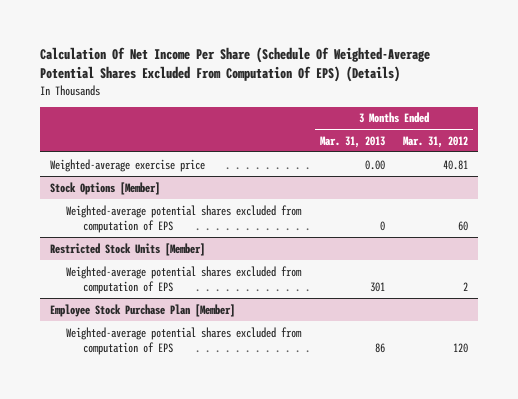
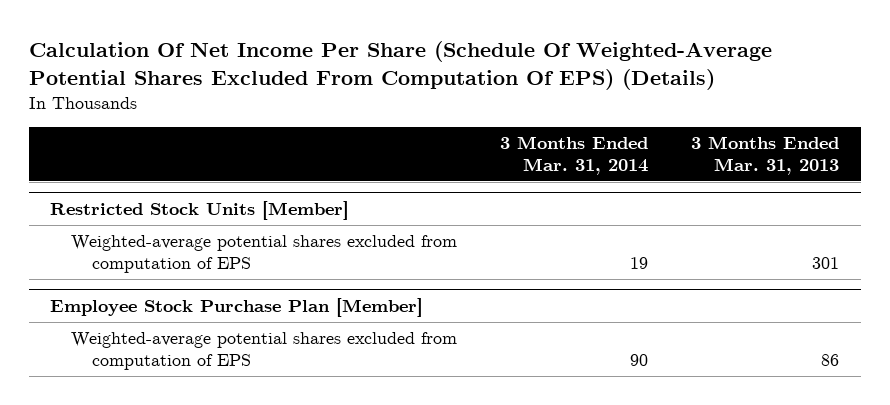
- | 3 Months Ended Mar. 31, 2013 | 3 Months Ended Mar. 31, 2012
+ | 3 Months Ended Mar. 31, 2014 | 3 Months Ended Mar. 31, 2013
- Weighted-average exercise price | 0.00 | 40.81
- Stock Options [Member]
- Weighted-average potential shares excluded from computation of EPS | 0 | 60

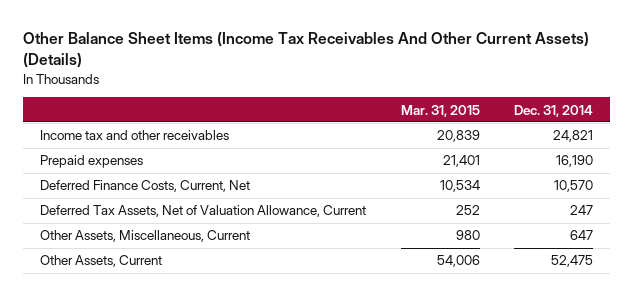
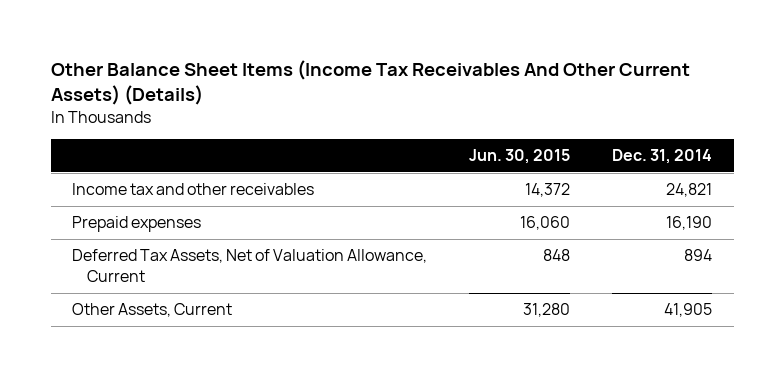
- | Mar. 31, 2015 | Dec. 31, 2014
+ | Jun. 30, 2015 | Dec. 31, 2014
- Deferred Finance Costs, Current, Net | 10,534 | 10,570
- Deferred Tax Assets, Net of Valuation Allowance, Current | 252 | 247
- Other Assets, Miscellaneous, Current | 980 | 647
- Other Assets, Current | 54,006 | 52,475
+ Deferred Tax Assets, Net of Valuation Allowance, Current | 848 | 894
+ Other Assets, Current | 31,280 | 41,905

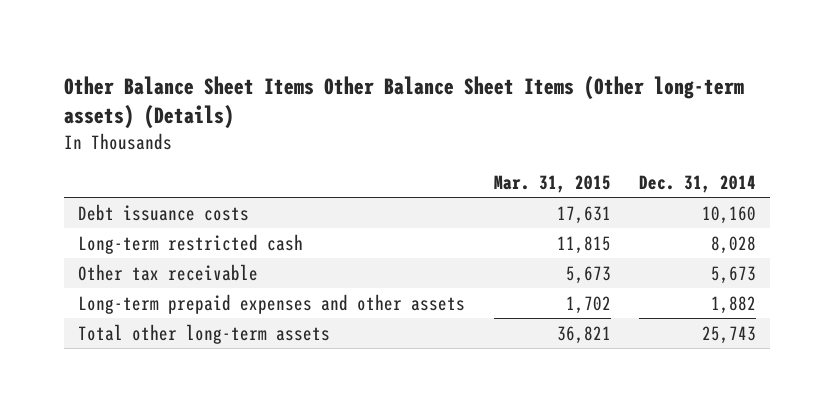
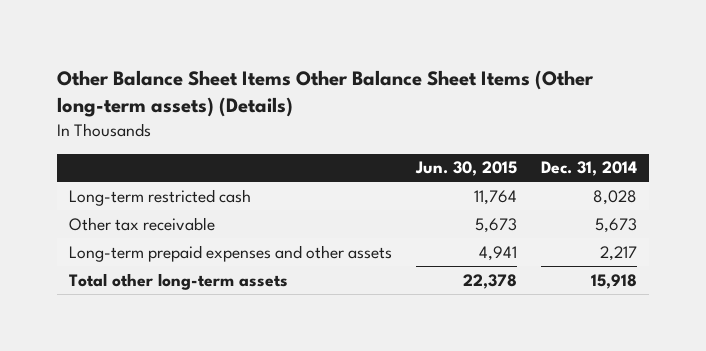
- | Mar. 31, 2015 | Dec. 31, 2014
+ | Jun. 30, 2015 | Dec. 31, 2014
- Debt issuance costs | 17,631 | 10,160
- Long-term prepaid expenses and other assets | 1,702 | 1,882
- Total other long-term assets | 36,821 | 25,743
+ Long-term prepaid expenses and other assets | 4,941 | 2,217
+ Total other long-term assets | 22,378 | 15,918

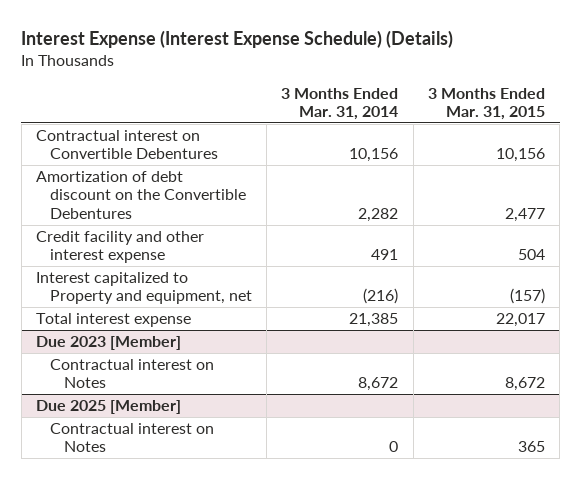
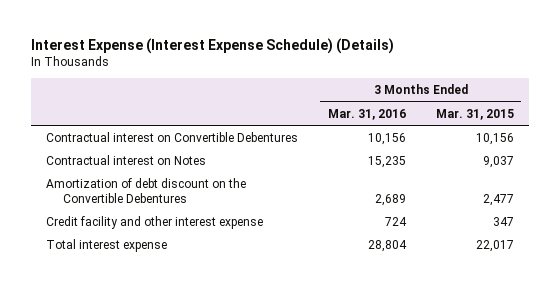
- | 3 Months Ended Mar. 31, 2014 | 3 Months Ended Mar. 31, 2015
+ | 3 Months Ended Mar. 31, 2016 | 3 Months Ended Mar. 31, 2015
+ Contractual interest on Notes | 15,235 | 9,037
- Credit facility and other interest expense | 491 | 504
- Interest capitalized to Property and equipment, net | (216) | (157)
+ Credit facility and other interest expense | 724 | 347
- Due 2023 [Member]
- Contractual interest on Notes | 8,672 | 8,672
- Due 2025 [Member]
- Contractual interest on Notes | 0 | 365

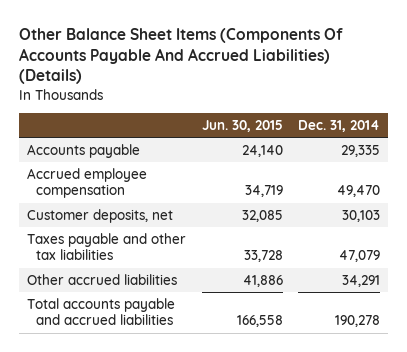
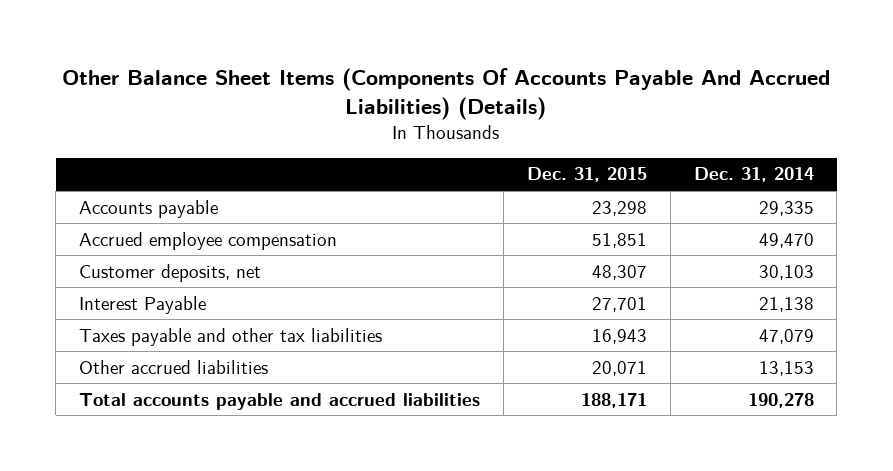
- | Jun. 30, 2015 | Dec. 31, 2014
+ | Dec. 31, 2015 | Dec. 31, 2014
+ Interest Payable | 27,701 | 21,138
- Other accrued liabilities | 41,886 | 34,291
+ Other accrued liabilities | 20,071 | 13,153

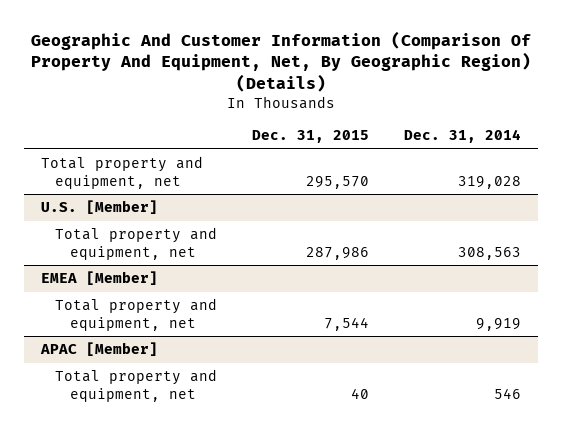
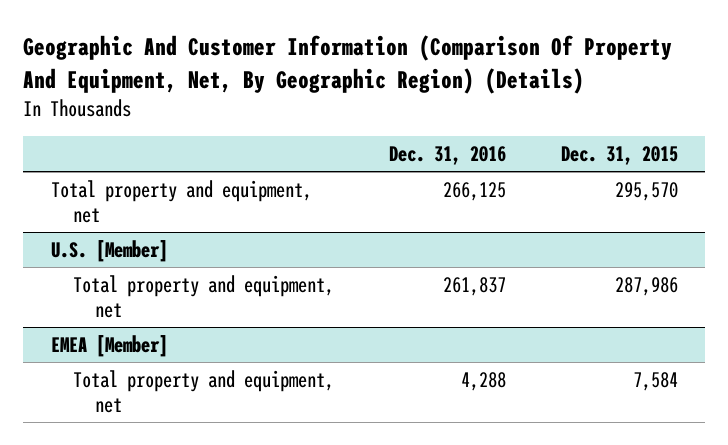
- | Dec. 31, 2015 | Dec. 31, 2014
+ | Dec. 31, 2016 | Dec. 31, 2015
@ EMEA [Member]
- Total property and equipment, net | 7,544 | 9,919
- APAC [Member]
- Total property and equipment, net | 40 | 546
@ EMEA [Member]
+ Total property and equipment, net | 4,288 | 7,584

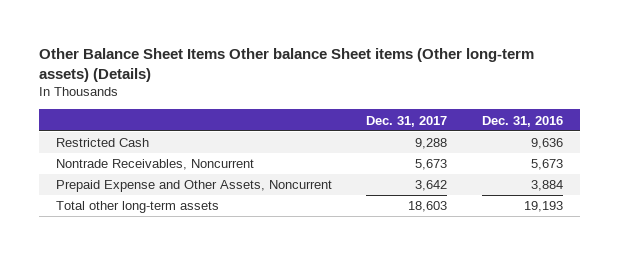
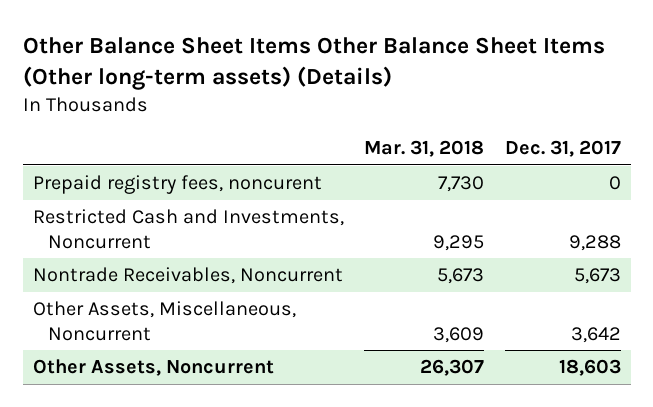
- Other Balance Sheet Items Other balance Sheet items (Other long-term assets) (Details)
+ Other Balance Sheet Items Other Balance Sheet Items (Other long-term assets) (Details)
- | Dec. 31, 2017 | Dec. 31, 2016
+ | Mar. 31, 2018 | Dec. 31, 2017
- Restricted Cash | 9,288 | 9,636
+ Prepaid registry fees, noncurent | 7,730 | 0
+ Restricted Cash and Investments, Noncurrent | 9,295 | 9,288
- Prepaid Expense and Other Assets, Noncurrent | 3,642 | 3,884
- Total other long-term assets | 18,603 | 19,193
+ Other Assets, Miscellaneous, Noncurrent | 3,609 | 3,642
+ Other Assets, Noncurrent | 26,307 | 18,603

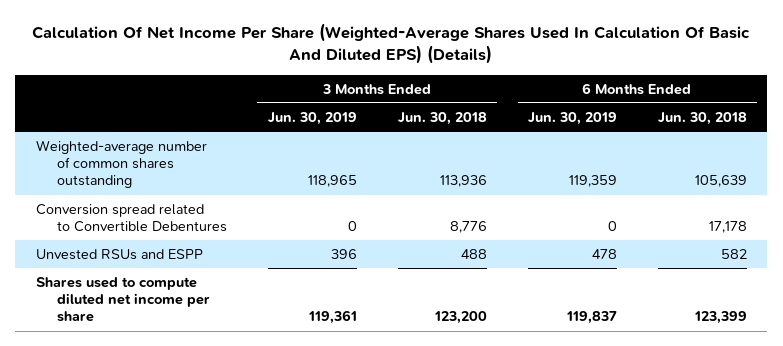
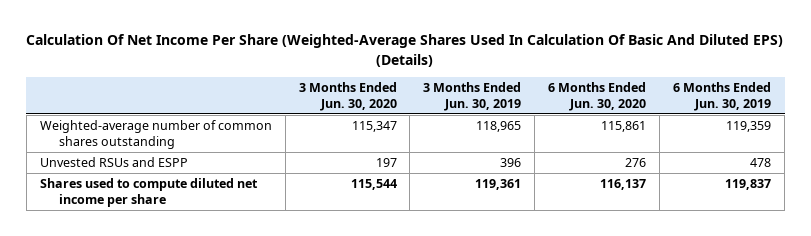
- | 3 Months Ended Jun. 30, 2019 | 3 Months Ended Jun. 30, 2018 | 6 Months Ended Jun. 30, 2019 | 6 Months Ended Jun. 30, 2018
+ | 3 Months Ended Jun. 30, 2020 | 3 Months Ended Jun. 30, 2019 | 6 Months Ended Jun. 30, 2020 | 6 Months Ended Jun. 30, 2019
- Conversion spread related to Convertible Debentures | 0 | 8,776 | 0 | 17,178

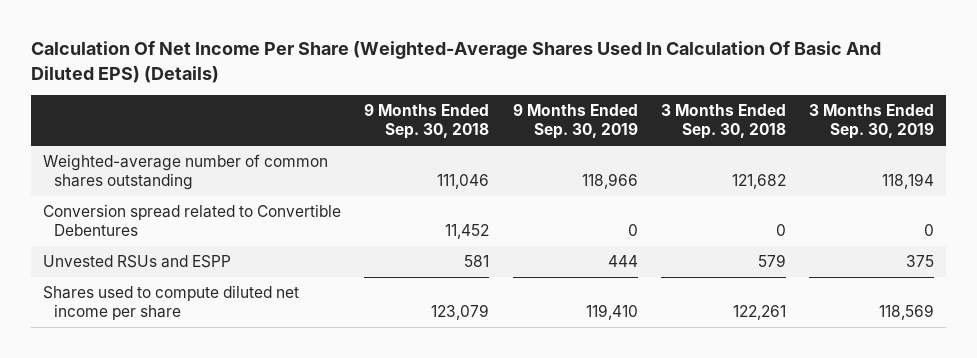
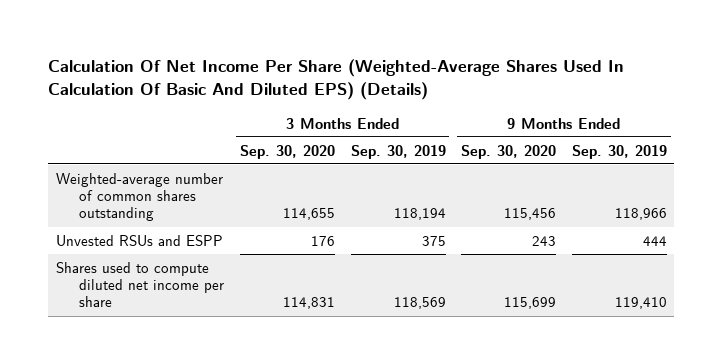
- | 9 Months Ended Sep. 30, 2018 | 9 Months Ended Sep. 30, 2019 | 3 Months Ended Sep. 30, 2018 | 3 Months Ended Sep. 30, 2019
+ | 3 Months Ended Sep. 30, 2020 | 3 Months Ended Sep. 30, 2019 | 9 Months Ended Sep. 30, 2020 | 9 Months Ended Sep. 30, 2019
- Conversion spread related to Convertible Debentures | 11,452 | 0 | 0 | 0

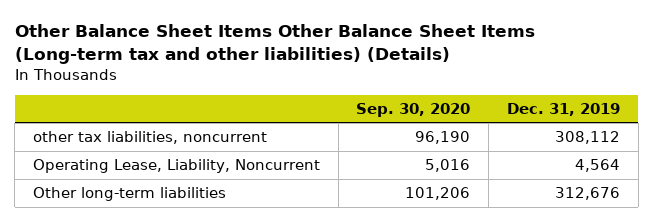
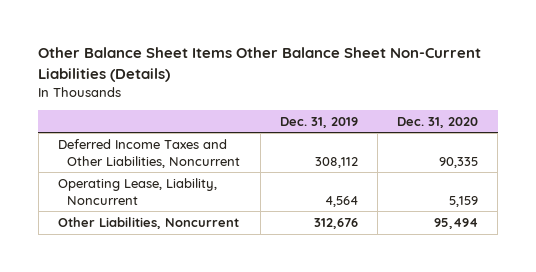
- Other Balance Sheet Items Other Balance Sheet Items (Long-term tax and other liabilities) (Details)
+ Other Balance Sheet Items Other Balance Sheet Non-Current Liabilities (Details)
- | Sep. 30, 2020 | Dec. 31, 2019
+ | Dec. 31, 2019 | Dec. 31, 2020
- other tax liabilities, noncurrent | 96,190 | 308,112
+ Deferred Income Taxes and Other Liabilities, Noncurrent | 308,112 | 90,335
- Other long-term liabilities | 101,206 | 312,676
+ Other Liabilities, Noncurrent | 312,676 | 95,494

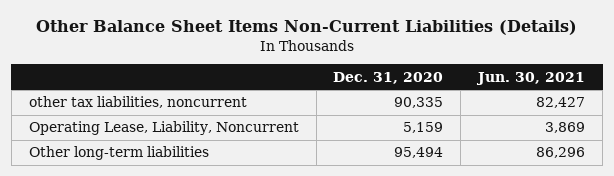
- Other Balance Sheet Items Other Balance Sheet Non-Current Liabilities (Details)
+ Other Balance Sheet Items Non-Current Liabilities (Details)
- | Dec. 31, 2019 | Dec. 31, 2020
+ | Dec. 31, 2020 | Jun. 30, 2021
- Deferred Income Taxes and Other Liabilities, Noncurrent | 308,112 | 90,335
+ other tax liabilities, noncurrent | 90,335 | 82,427
- Other Liabilities, Noncurrent | 312,676 | 95,494
+ Other long-term liabilities | 95,494 | 86,296

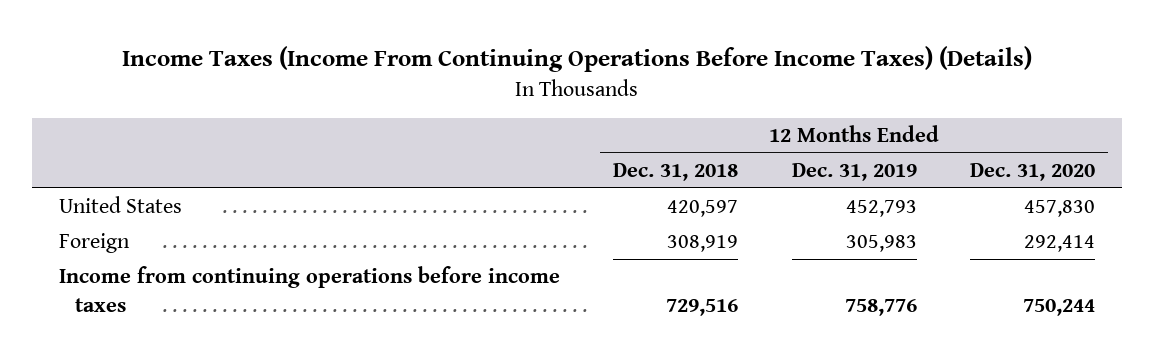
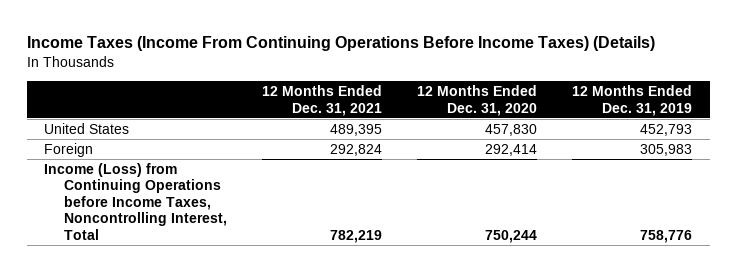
- | 12 Months Ended Dec. 31, 2018 | 12 Months Ended Dec. 31, 2019 | 12 Months Ended Dec. 31, 2020
+ | 12 Months Ended Dec. 31, 2021 | 12 Months Ended Dec. 31, 2020 | 12 Months Ended Dec. 31, 2019
- Income from continuing operations before income taxes | 729,516 | 758,776 | 750,244
+ Income (Loss) from Continuing Operations before Income Taxes, Noncontrolling Interest, Total | 782,219 | 750,244 | 758,776

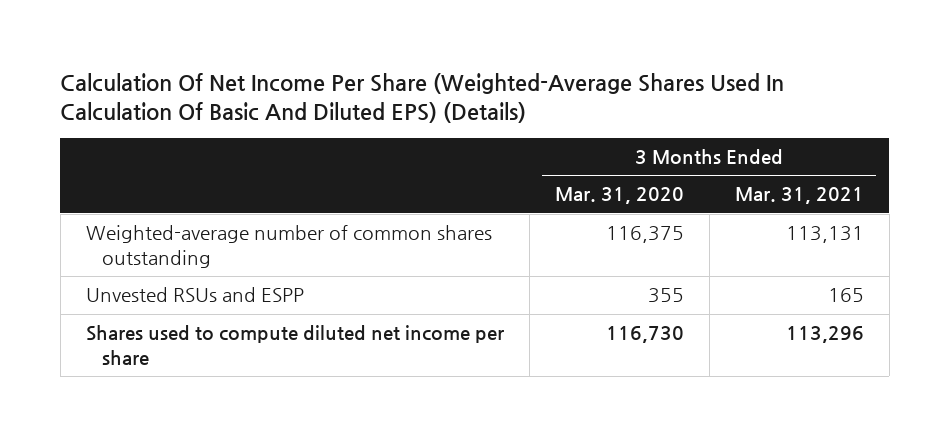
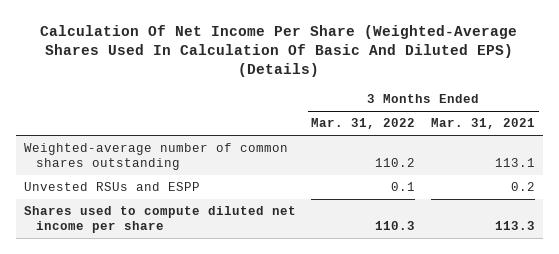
- | 3 Months Ended Mar. 31, 2020 | 3 Months Ended Mar. 31, 2021
+ | 3 Months Ended Mar. 31, 2022 | 3 Months Ended Mar. 31, 2021
- Weighted-average number of common shares outstanding | 116,375 | 113,131
- Unvested RSUs and ESPP | 355 | 165
- Shares used to compute diluted net income per share | 116,730 | 113,296
+ Weighted-average number of common shares outstanding | 110.2 | 113.1
+ Unvested RSUs and ESPP | 0.1 | 0.2
+ Shares used to compute diluted net income per share | 110.3 | 113.3

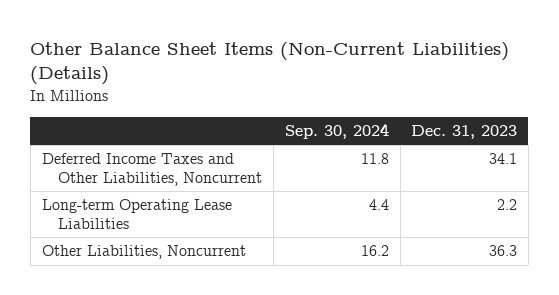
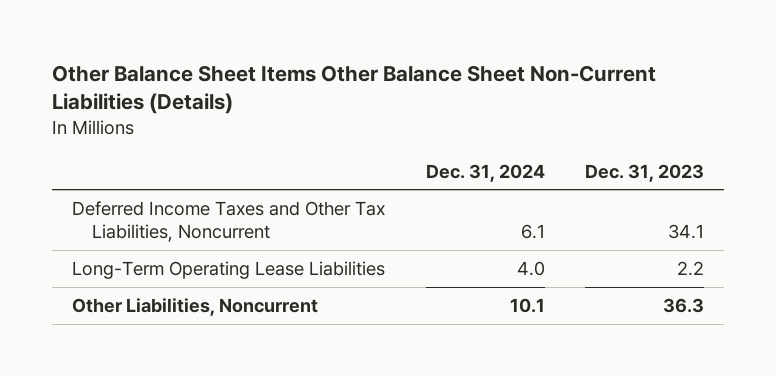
- Other Balance Sheet Items (Non-Current Liabilities) (Details)
+ Other Balance Sheet Items Other Balance Sheet Non-Current Liabilities (Details)
- | Sep. 30, 2024 | Dec. 31, 2023
+ | Dec. 31, 2024 | Dec. 31, 2023
- Deferred Income Taxes and Other Liabilities, Noncurrent | 11.8 | 34.1
- Long-term Operating Lease Liabilities | 4.4 | 2.2
+ Deferred Income Taxes and Other Tax Liabilities, Noncurrent | 6.1 | 34.1
+ Long-Term Operating Lease Liabilities | 4.0 | 2.2

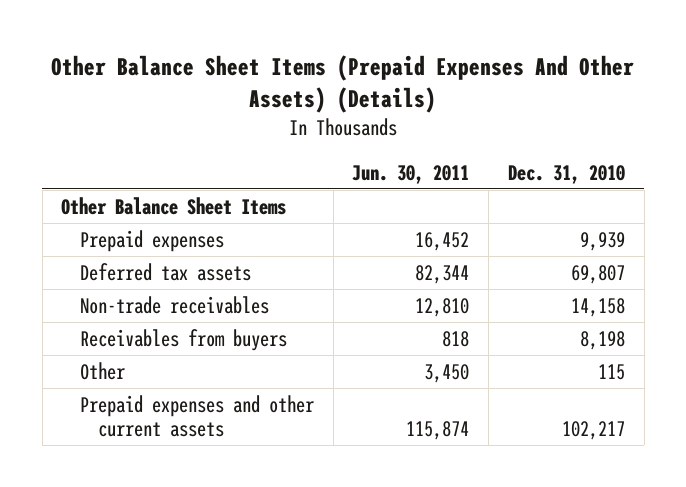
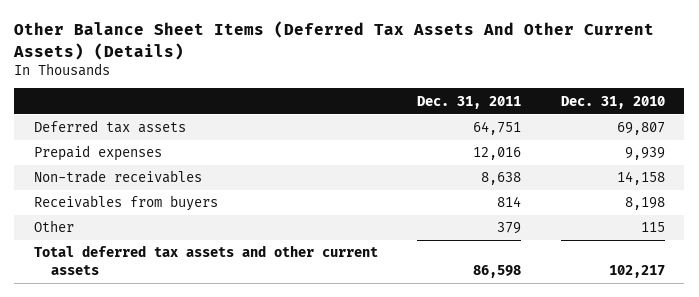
- Other Balance Sheet Items (Prepaid Expenses And Other Assets) (Details)
+ Other Balance Sheet Items (Deferred Tax Assets And Other Current Assets) (Details)
- | Jun. 30, 2011 | Dec. 31, 2010
+ | Dec. 31, 2011 | Dec. 31, 2010
- Other Balance Sheet Items
moved down: Prepaid expenses | 12,016 | 9,939
- Prepaid expenses and other current assets | 115,874 | 102,217
+ Total deferred tax assets and other current assets | 86,598 | 102,217

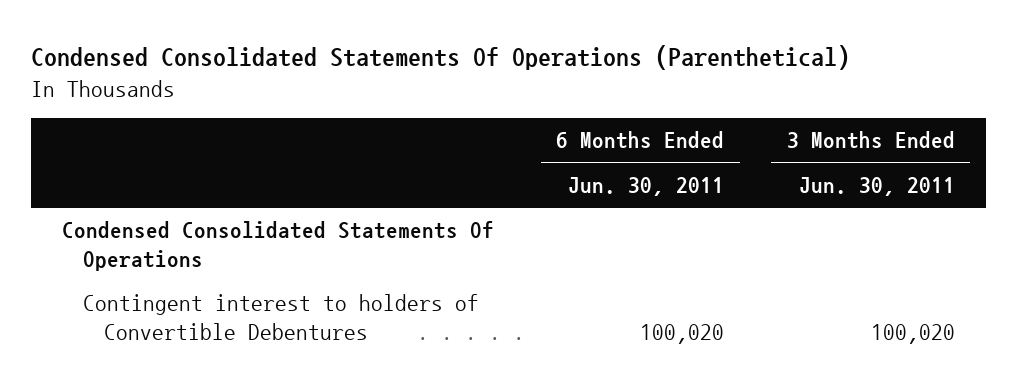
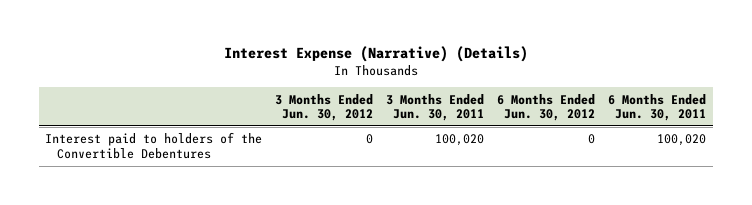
- Condensed Consolidated Statements Of Operations (Parenthetical)
+ Interest Expense (Narrative) (Details)
- | 6 Months Ended Jun. 30, 2011 | 3 Months Ended Jun. 30, 2011
+ | 3 Months Ended Jun. 30, 2012 | 3 Months Ended Jun. 30, 2011 | 6 Months Ended Jun. 30, 2012 | 6 Months Ended Jun. 30, 2011
- Condensed Consolidated Statements Of Operations
- Contingent interest to holders of Convertible Debentures | 100,020 | 100,020
+ Interest paid to holders of the Convertible Debentures | 0 | 100,020 | 0 | 100,020

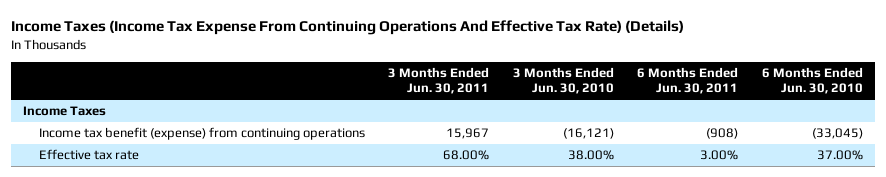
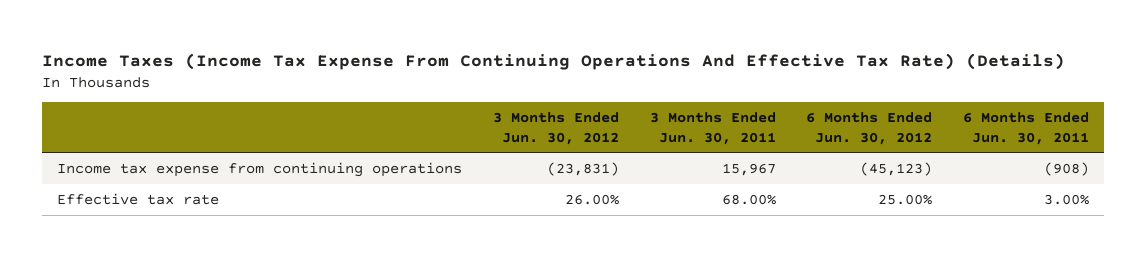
- | 3 Months Ended Jun. 30, 2011 | 3 Months Ended Jun. 30, 2010 | 6 Months Ended Jun. 30, 2011 | 6 Months Ended Jun. 30, 2010
+ | 3 Months Ended Jun. 30, 2012 | 3 Months Ended Jun. 30, 2011 | 6 Months Ended Jun. 30, 2012 | 6 Months Ended Jun. 30, 2011
- Income Taxes
- Income tax benefit (expense) from continuing operations | 15,967 | (16,121) | (908) | (33,045)
+ Income tax expense from continuing operations | (23,831) | 15,967 | (45,123) | (908)

